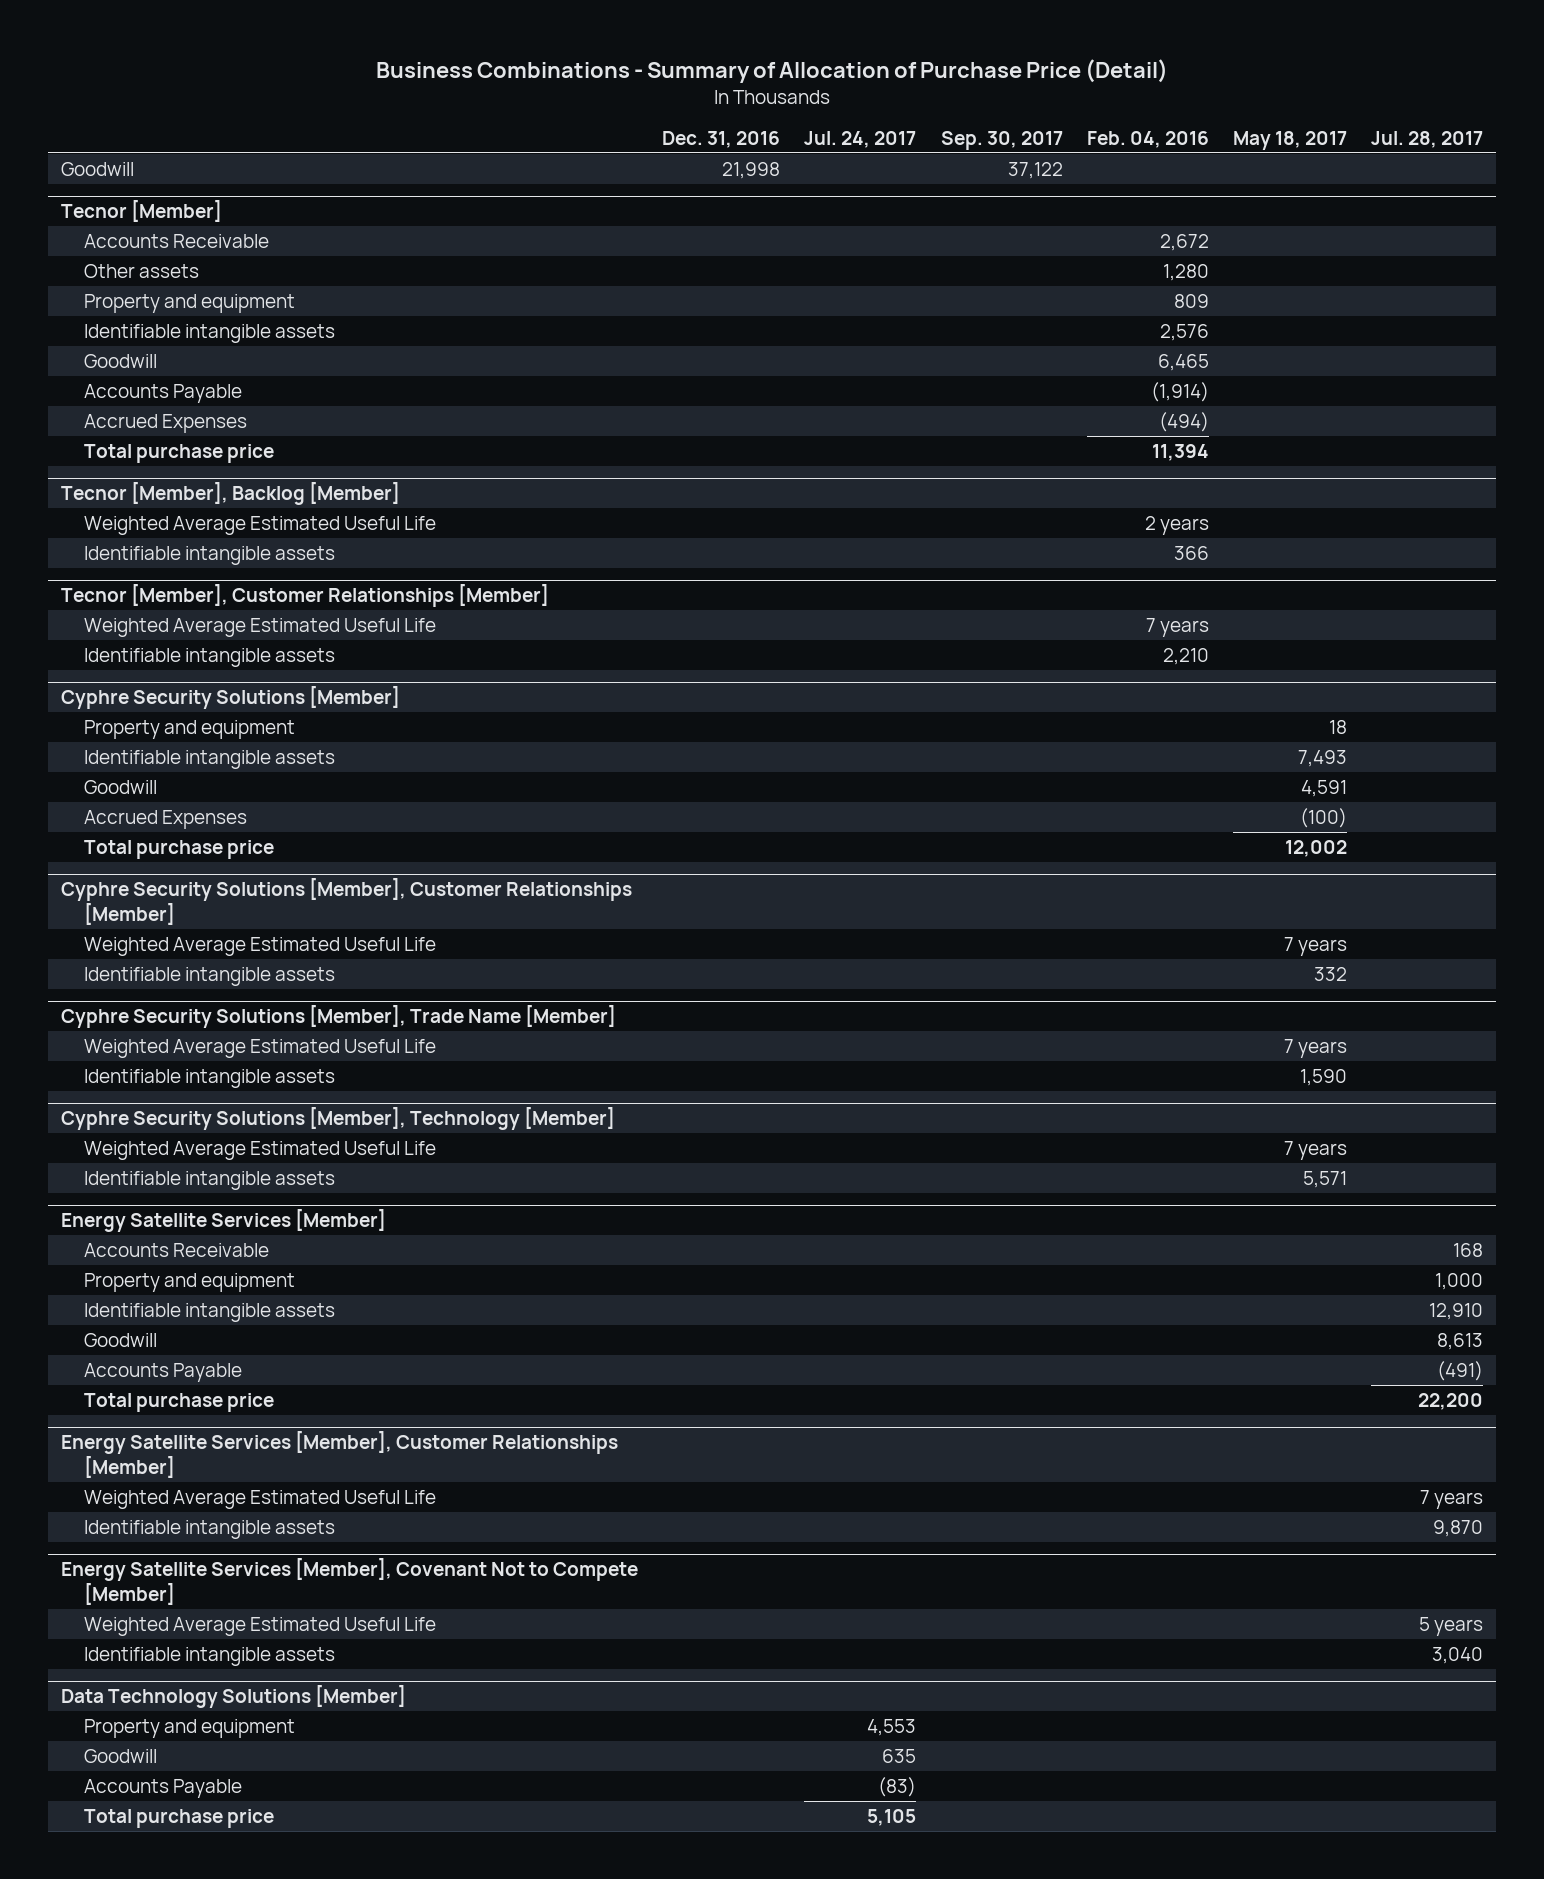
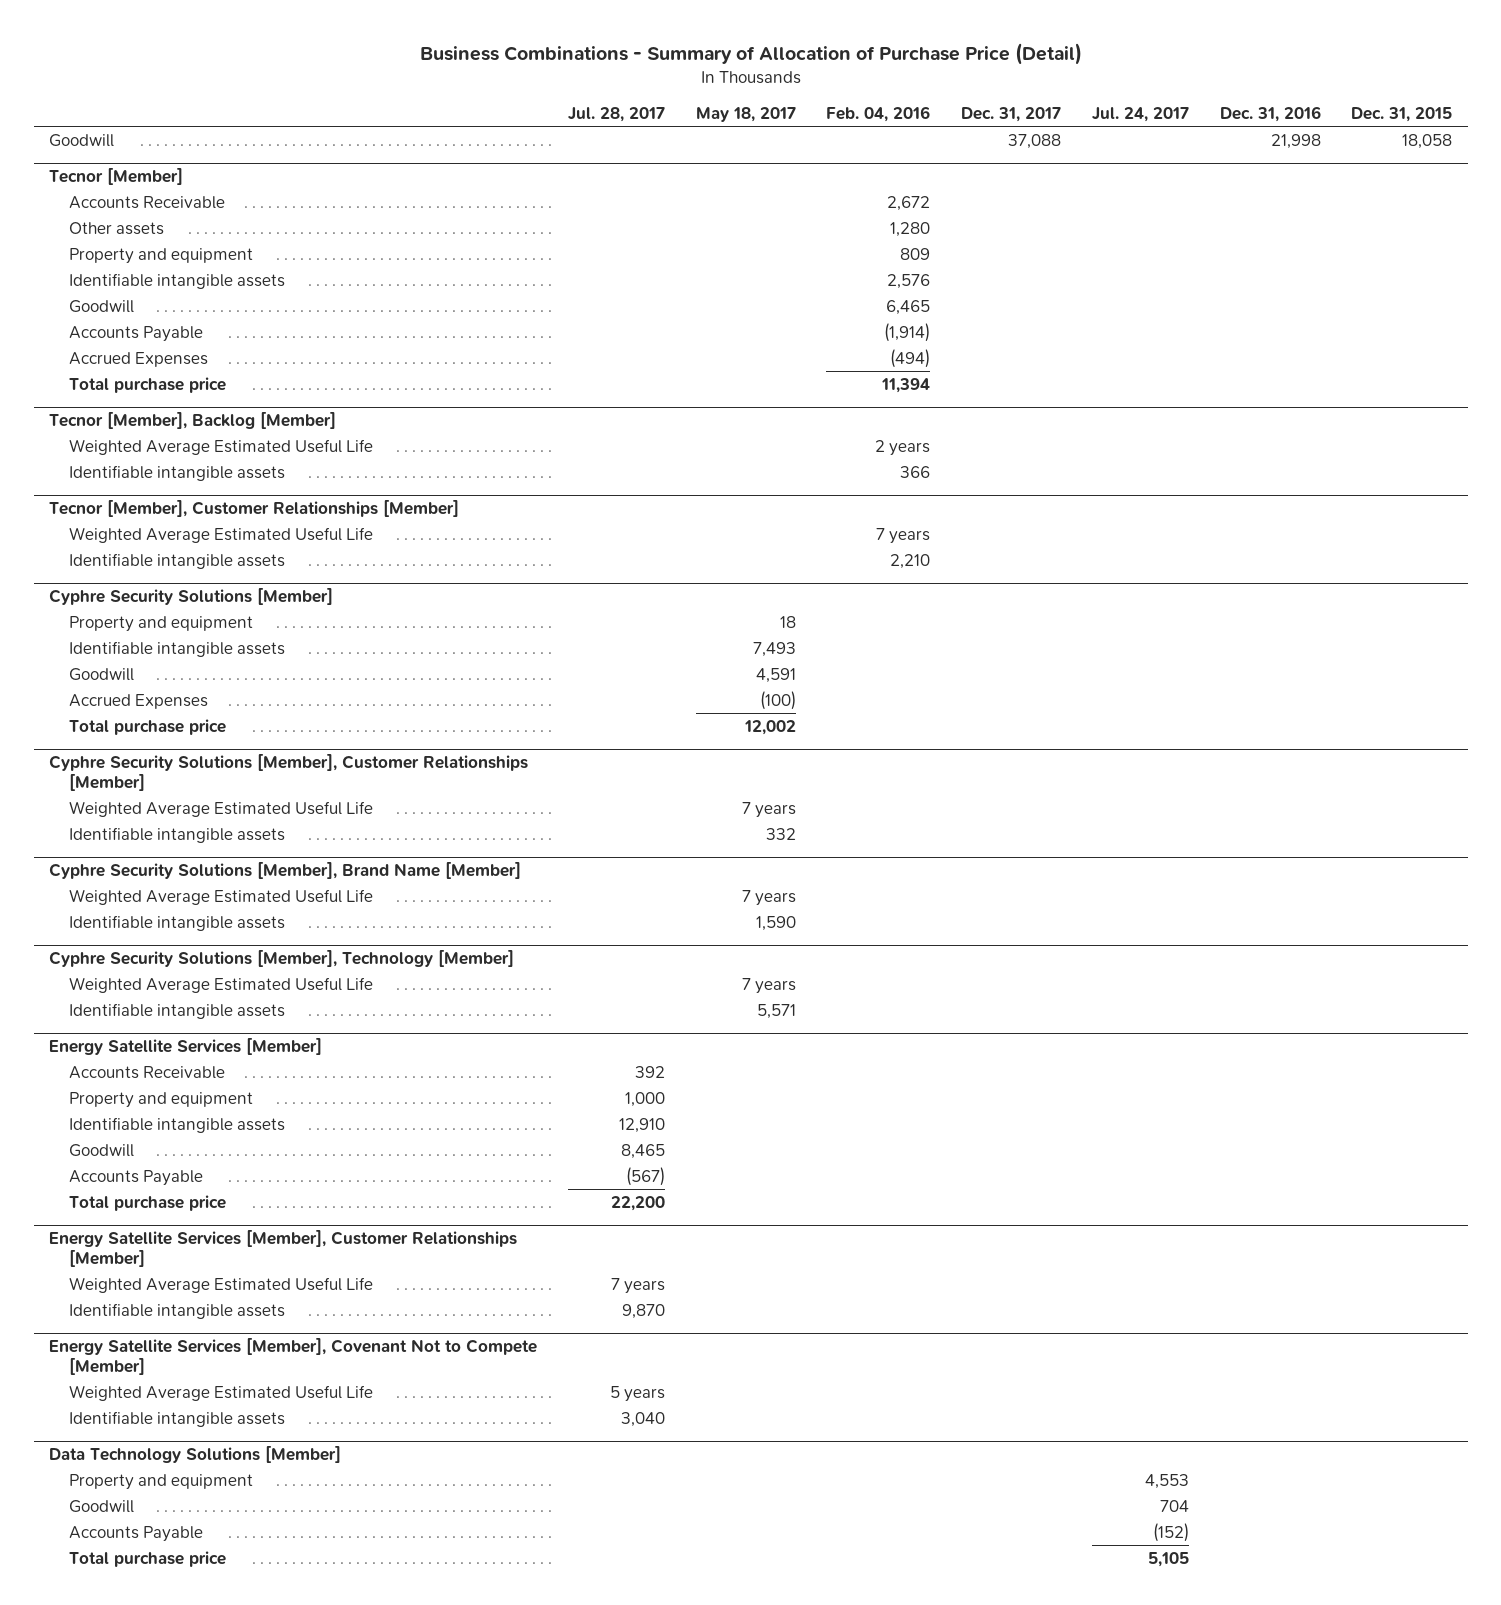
- | Dec. 31, 2016 | Jul. 24, 2017 | Sep. 30, 2017 | Feb. 04, 2016 | May 18, 2017 | Jul. 28, 2017
+ | Jul. 28, 2017 | May 18, 2017 | Feb. 04, 2016 | Dec. 31, 2017 | Jul. 24, 2017 | Dec. 31, 2016 | Dec. 31, 2015
- Cyphre Security Solutions [Member], Trade Name [Member]
+ Cyphre Security Solutions [Member], Brand Name [Member]
@ Energy Satellite Services [Member]
- Accounts Receivable | | | | | | 168
+ Accounts Receivable | 392 | | | | | |
- Goodwill | | | | | | 8,613
- Accounts Payable | | | | | | (491)
+ Goodwill | 8,465 | | | | | |
+ Accounts Payable | (567) | | | | | |
@ Data Technology Solutions [Member]
- Goodwill | | 635 | | | |
- Accounts Payable | | (83) | | | |
+ Goodwill | | | | | 704 | |
+ Accounts Payable | | | | | (152) | |

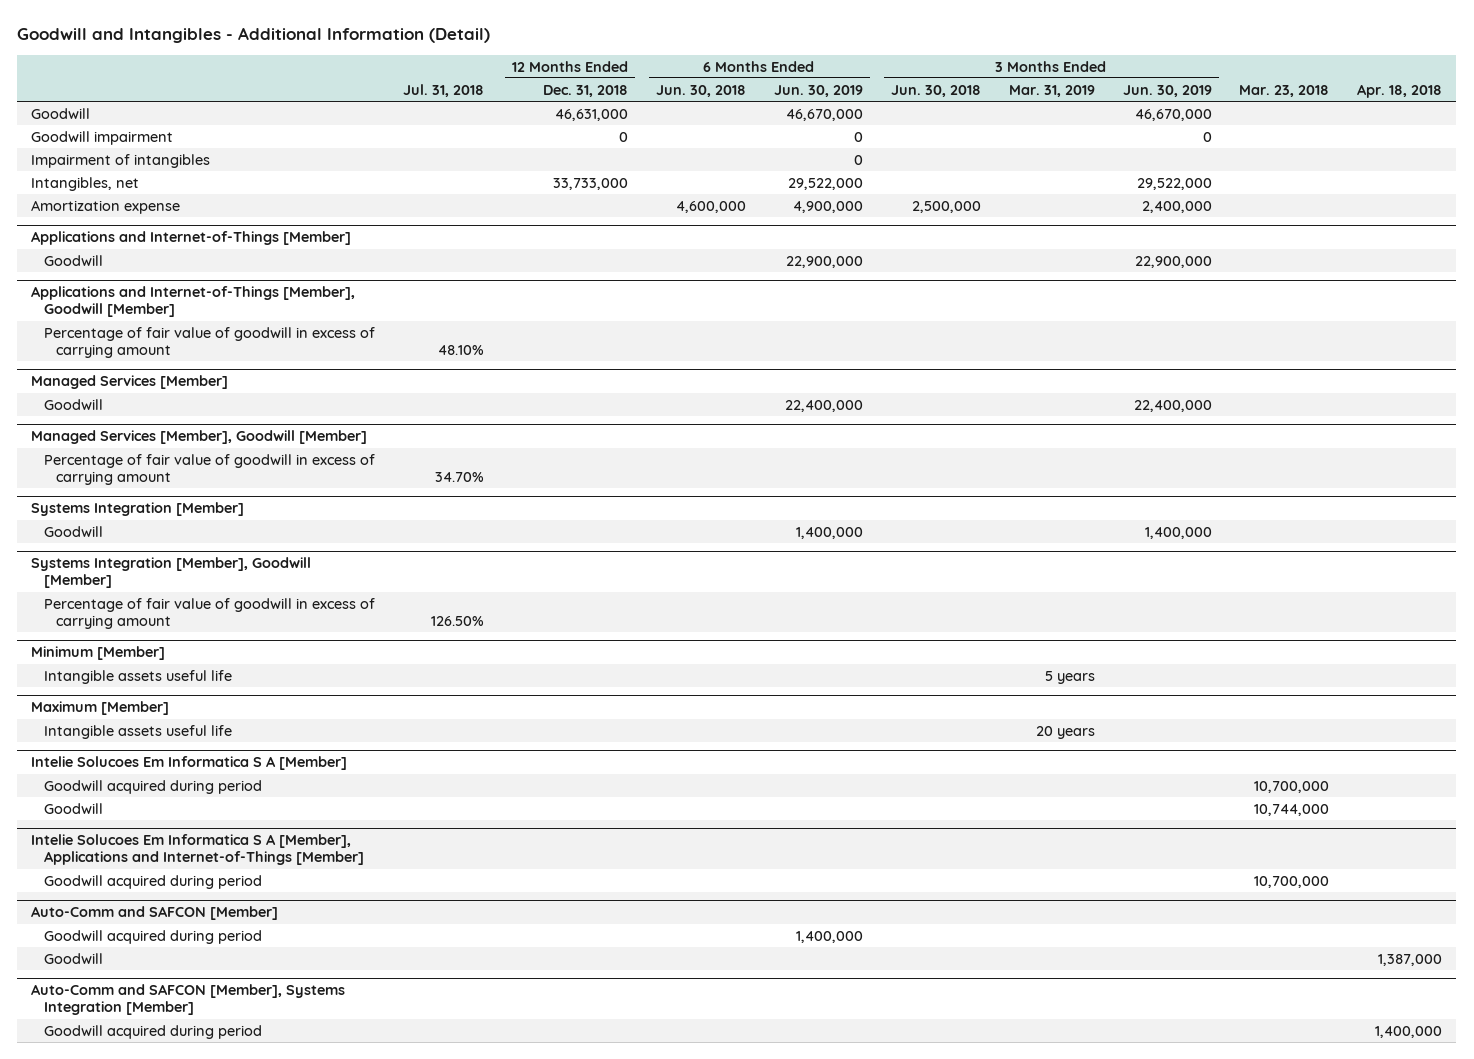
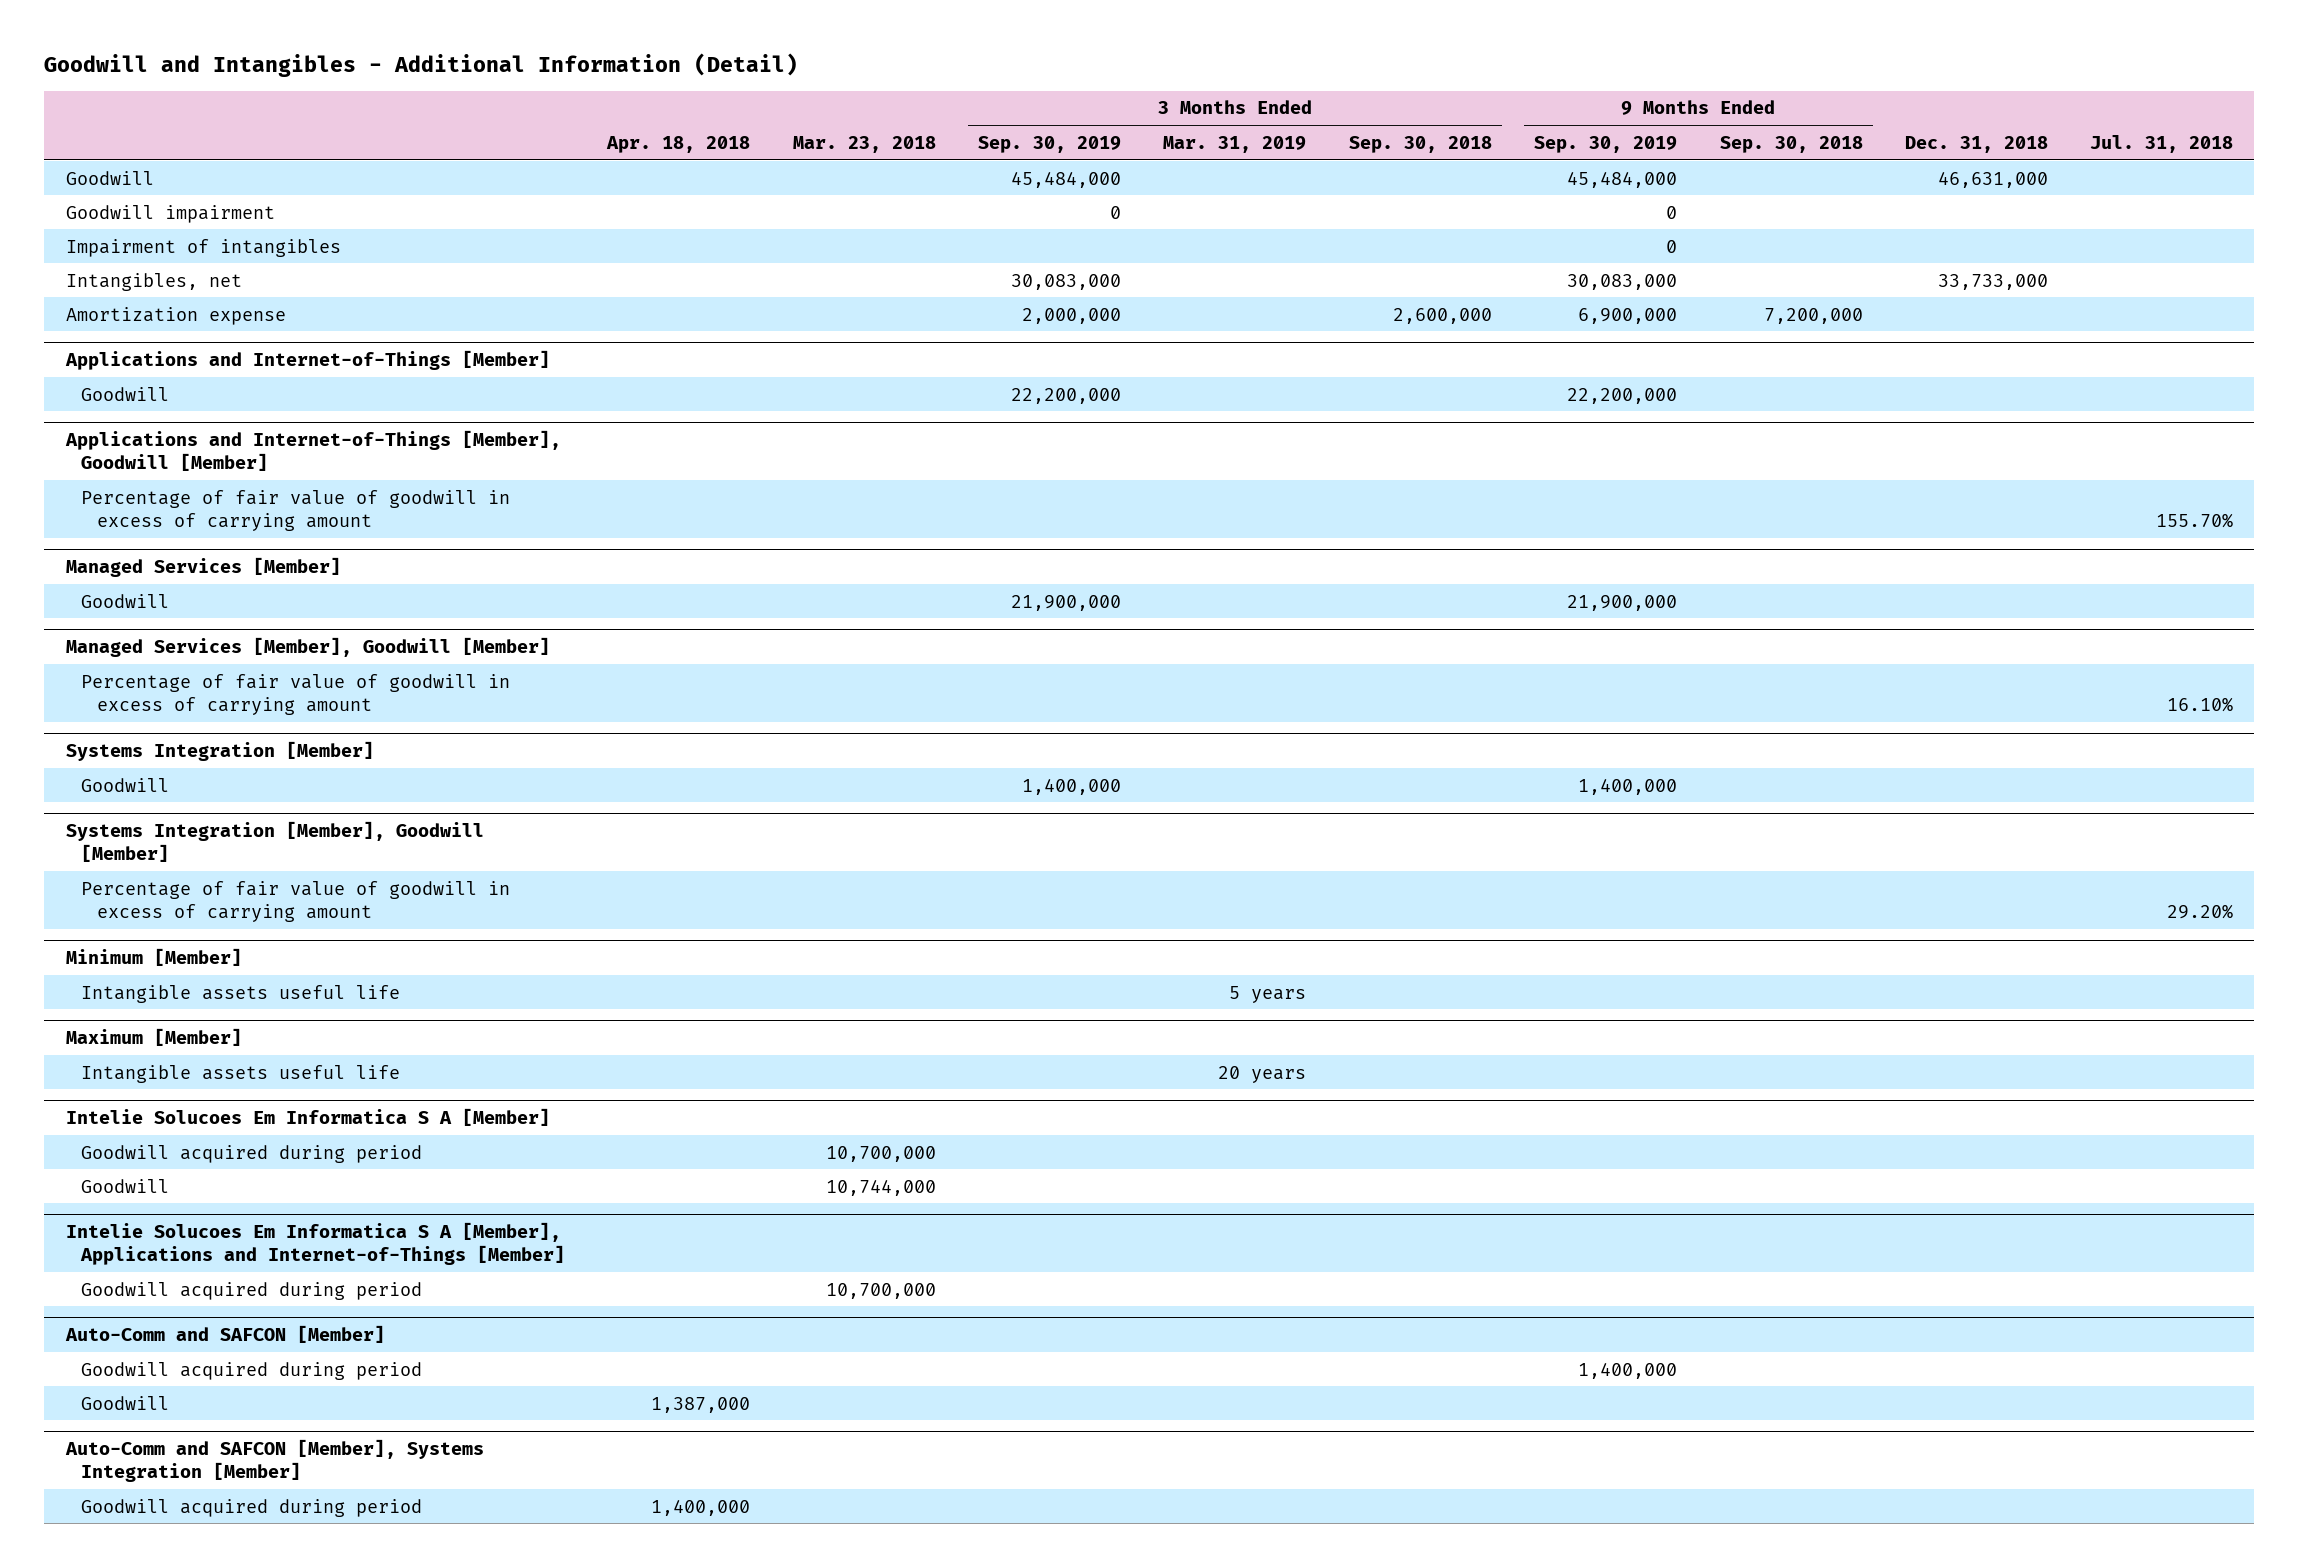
- | Jul. 31, 2018 | 12 Months Ended Dec. 31, 2018 | 6 Months Ended Jun. 30, 2018 | 6 Months Ended Jun. 30, 2019 | 3 Months Ended Jun. 30, 2018 | 3 Months Ended Mar. 31, 2019 | 3 Months Ended Jun. 30, 2019 | Mar. 23, 2018 | Apr. 18, 2018
+ | Apr. 18, 2018 | Mar. 23, 2018 | 3 Months Ended Sep. 30, 2019 | 3 Months Ended Mar. 31, 2019 | 3 Months Ended Sep. 30, 2018 | 9 Months Ended Sep. 30, 2019 | 9 Months Ended Sep. 30, 2018 | Dec. 31, 2018 | Jul. 31, 2018
@ Applications and Internet-of-Things [Member], Goodwill [Member]
- Percentage of fair value of goodwill in excess of carrying amount | 48.10% | | | | | | | |
+ Percentage of fair value of goodwill in excess of carrying amount | | | | | | | | | 155.70%
@ Managed Services [Member], Goodwill [Member]
- Percentage of fair value of goodwill in excess of carrying amount | 34.70% | | | | | | | |
+ Percentage of fair value of goodwill in excess of carrying amount | | | | | | | | | 16.10%
@ Systems Integration [Member], Goodwill [Member]
- Percentage of fair value of goodwill in excess of carrying amount | 126.50% | | | | | | | |
+ Percentage of fair value of goodwill in excess of carrying amount | | | | | | | | | 29.20%

